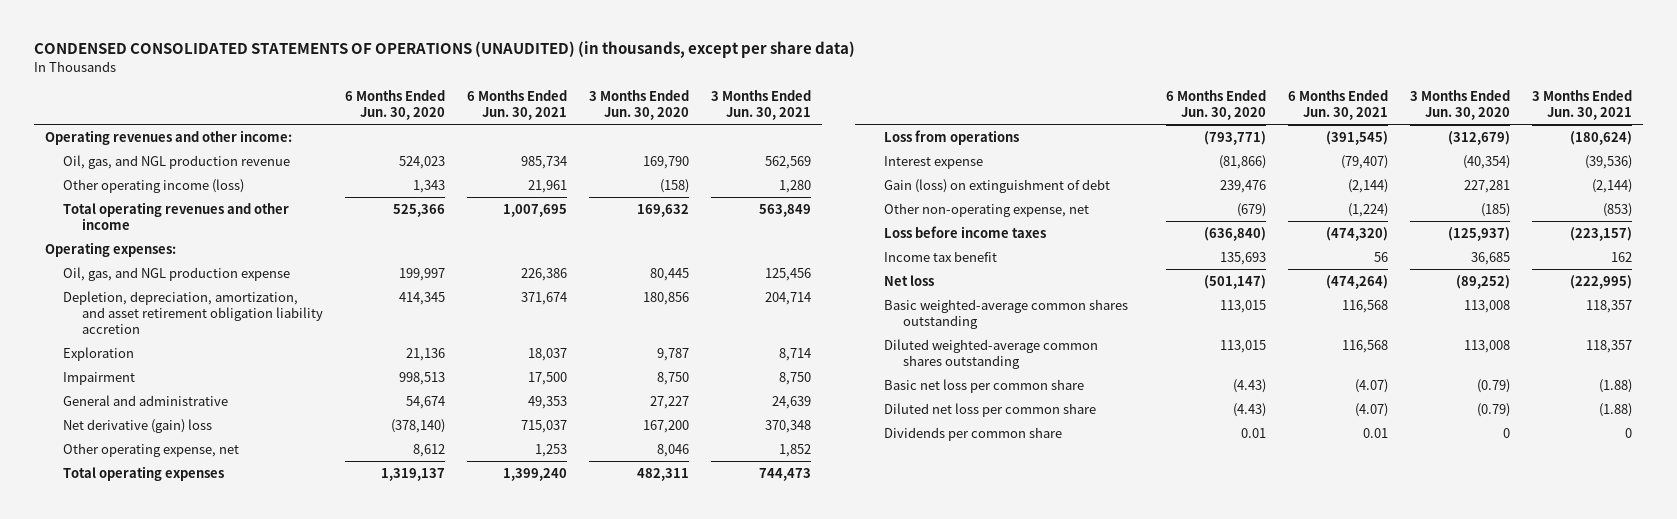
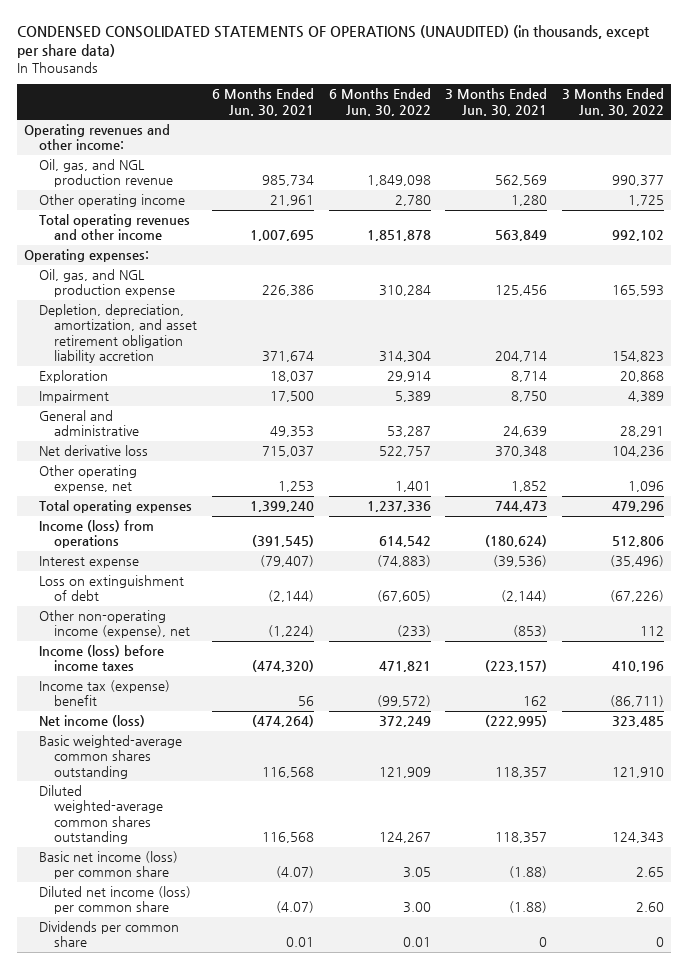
- | 6 Months Ended Jun. 30, 2020 | 6 Months Ended Jun. 30, 2021 | 3 Months Ended Jun. 30, 2020 | 3 Months Ended Jun. 30, 2021
+ | 6 Months Ended Jun. 30, 2021 | 6 Months Ended Jun. 30, 2022 | 3 Months Ended Jun. 30, 2021 | 3 Months Ended Jun. 30, 2022
- Other operating income (loss) | 1,343 | 21,961 | (158) | 1,280
+ Other operating income | 21,961 | 2,780 | 1,280 | 1,725
- Net derivative (gain) loss | (378,140) | 715,037 | 167,200 | 370,348
+ Net derivative loss | 715,037 | 522,757 | 370,348 | 104,236
- Loss from operations | (793,771) | (391,545) | (312,679) | (180,624)
+ Income (loss) from operations | (391,545) | 614,542 | (180,624) | 512,806
- Gain (loss) on extinguishment of debt | 239,476 | (2,144) | 227,281 | (2,144)
- Other non-operating expense, net | (679) | (1,224) | (185) | (853)
- Loss before income taxes | (636,840) | (474,320) | (125,937) | (223,157)
- Income tax benefit | 135,693 | 56 | 36,685 | 162
- Net loss | (501,147) | (474,264) | (89,252) | (222,995)
+ Loss on extinguishment of debt | (2,144) | (67,605) | (2,144) | (67,226)
+ Other non-operating income (expense), net | (1,224) | (233) | (853) | 112
+ Income (loss) before income taxes | (474,320) | 471,821 | (223,157) | 410,196
+ Income tax (expense) benefit | 56 | (99,572) | 162 | (86,711)
+ Net income (loss) | (474,264) | 372,249 | (222,995) | 323,485
- Basic net loss per common share | (4.43) | (4.07) | (0.79) | (1.88)
- Diluted net loss per common share | (4.43) | (4.07) | (0.79) | (1.88)
+ Basic net income (loss) per common share | (4.07) | 3.05 | (1.88) | 2.65
+ Diluted net income (loss) per common share | (4.07) | 3.00 | (1.88) | 2.60

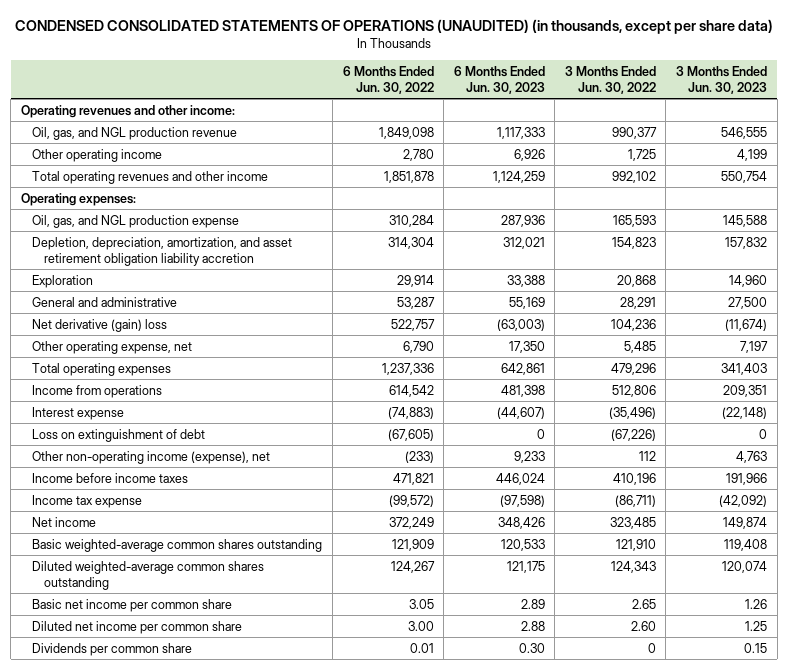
- | 6 Months Ended Jun. 30, 2021 | 6 Months Ended Jun. 30, 2022 | 3 Months Ended Jun. 30, 2021 | 3 Months Ended Jun. 30, 2022
+ | 6 Months Ended Jun. 30, 2022 | 6 Months Ended Jun. 30, 2023 | 3 Months Ended Jun. 30, 2022 | 3 Months Ended Jun. 30, 2023
- Impairment | 17,500 | 5,389 | 8,750 | 4,389
- Net derivative loss | 715,037 | 522,757 | 370,348 | 104,236
- Other operating expense, net | 1,253 | 1,401 | 1,852 | 1,096
+ Net derivative (gain) loss | 522,757 | (63,003) | 104,236 | (11,674)
+ Other operating expense, net | 6,790 | 17,350 | 5,485 | 7,197
- Income (loss) from operations | (391,545) | 614,542 | (180,624) | 512,806
+ Income from operations | 614,542 | 481,398 | 512,806 | 209,351
- Income (loss) before income taxes | (474,320) | 471,821 | (223,157) | 410,196
- Income tax (expense) benefit | 56 | (99,572) | 162 | (86,711)
- Net income (loss) | (474,264) | 372,249 | (222,995) | 323,485
+ Income before income taxes | 471,821 | 446,024 | 410,196 | 191,966
+ Income tax expense | (99,572) | (97,598) | (86,711) | (42,092)
+ Net income | 372,249 | 348,426 | 323,485 | 149,874
- Basic net income (loss) per common share | (4.07) | 3.05 | (1.88) | 2.65
- Diluted net income (loss) per common share | (4.07) | 3.00 | (1.88) | 2.60
+ Basic net income per common share | 3.05 | 2.89 | 2.65 | 1.26
+ Diluted net income per common share | 3.00 | 2.88 | 2.60 | 1.25

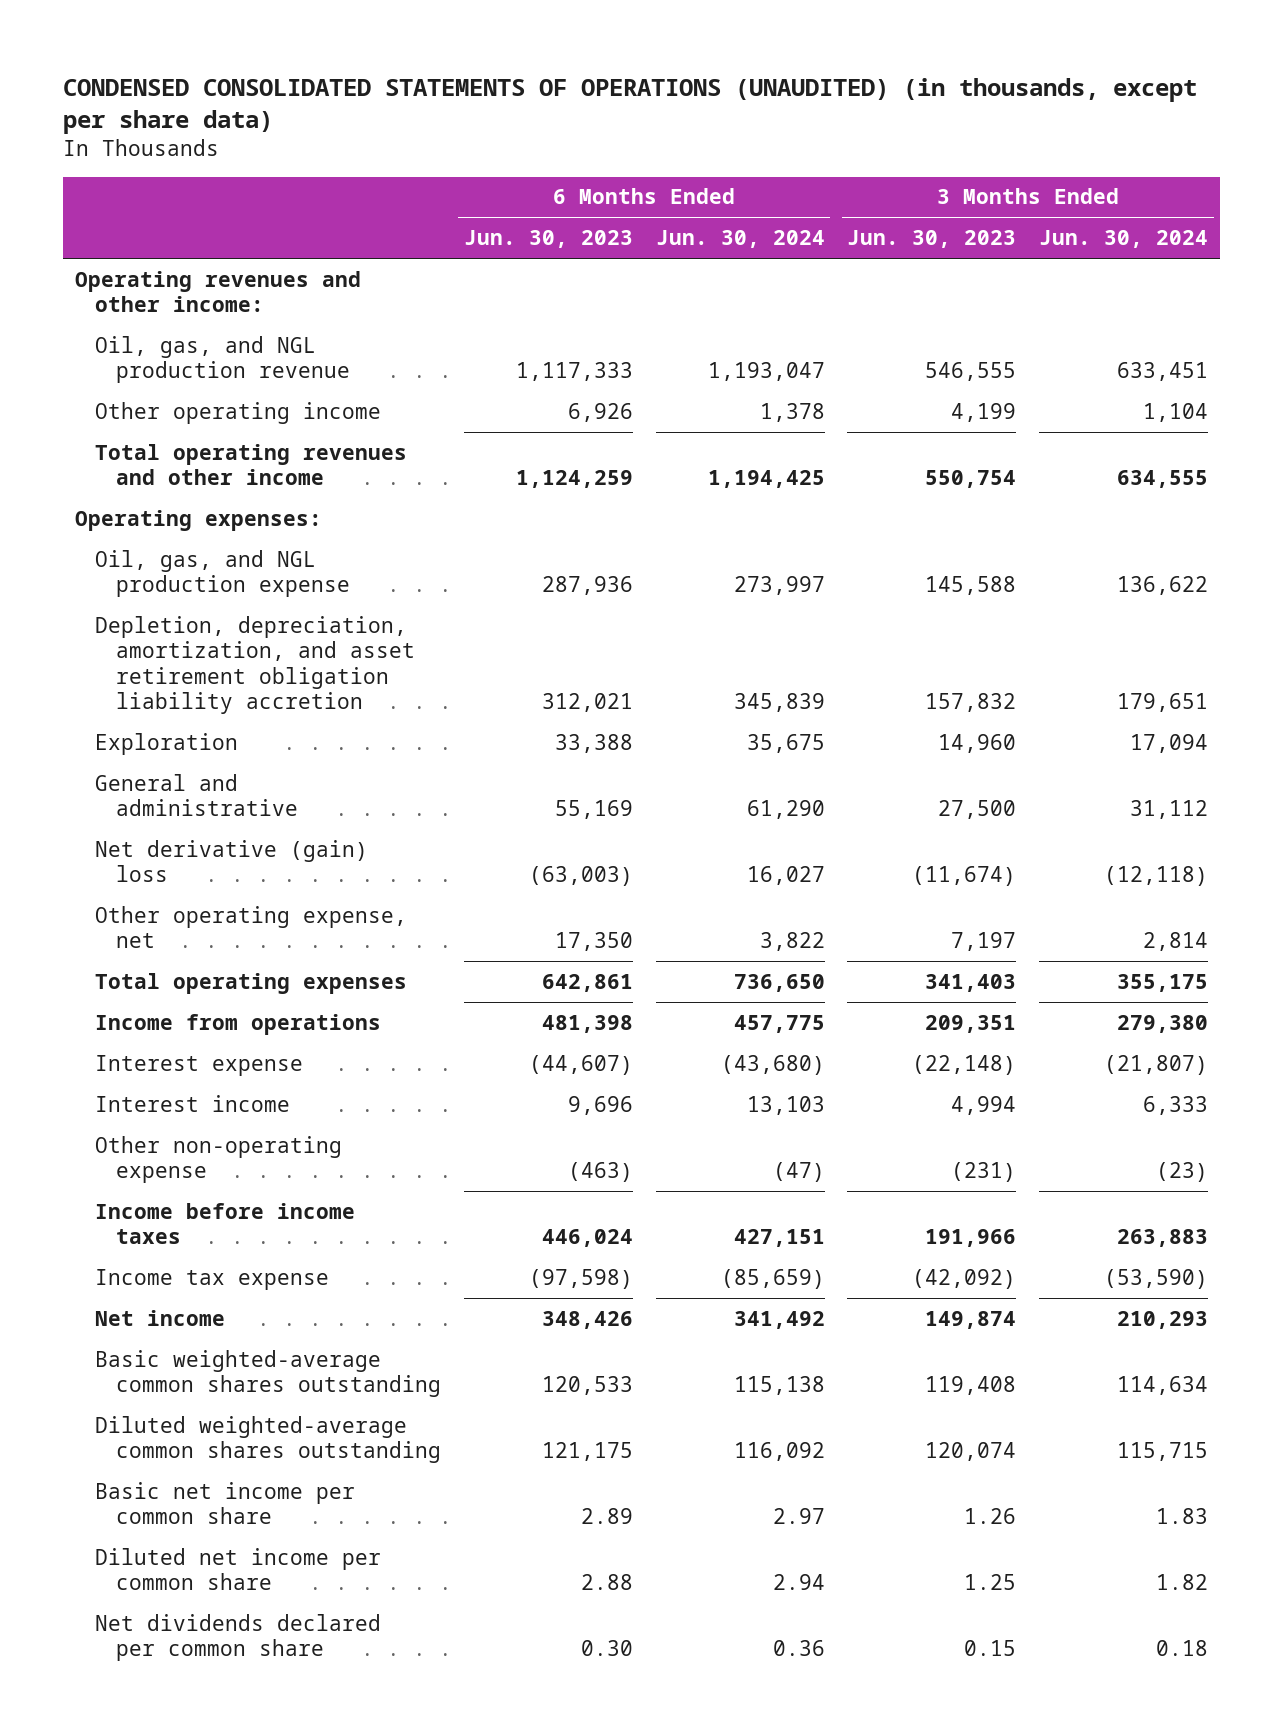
- | 6 Months Ended Jun. 30, 2022 | 6 Months Ended Jun. 30, 2023 | 3 Months Ended Jun. 30, 2022 | 3 Months Ended Jun. 30, 2023
+ | 6 Months Ended Jun. 30, 2023 | 6 Months Ended Jun. 30, 2024 | 3 Months Ended Jun. 30, 2023 | 3 Months Ended Jun. 30, 2024
- Loss on extinguishment of debt | (67,605) | 0 | (67,226) | 0
- Other non-operating income (expense), net | (233) | 9,233 | 112 | 4,763
+ Interest income | 9,696 | 13,103 | 4,994 | 6,333
+ Other non-operating expense | (463) | (47) | (231) | (23)
- Dividends per common share | 0.01 | 0.30 | 0 | 0.15
+ Net dividends declared per common share | 0.30 | 0.36 | 0.15 | 0.18

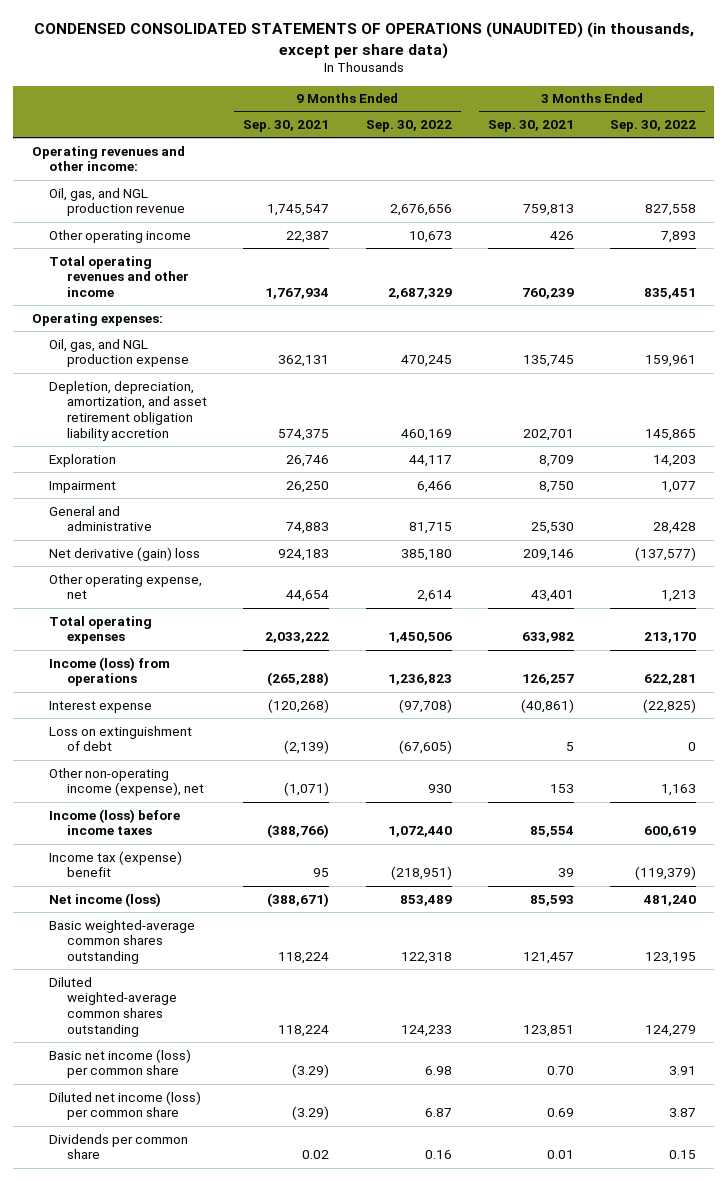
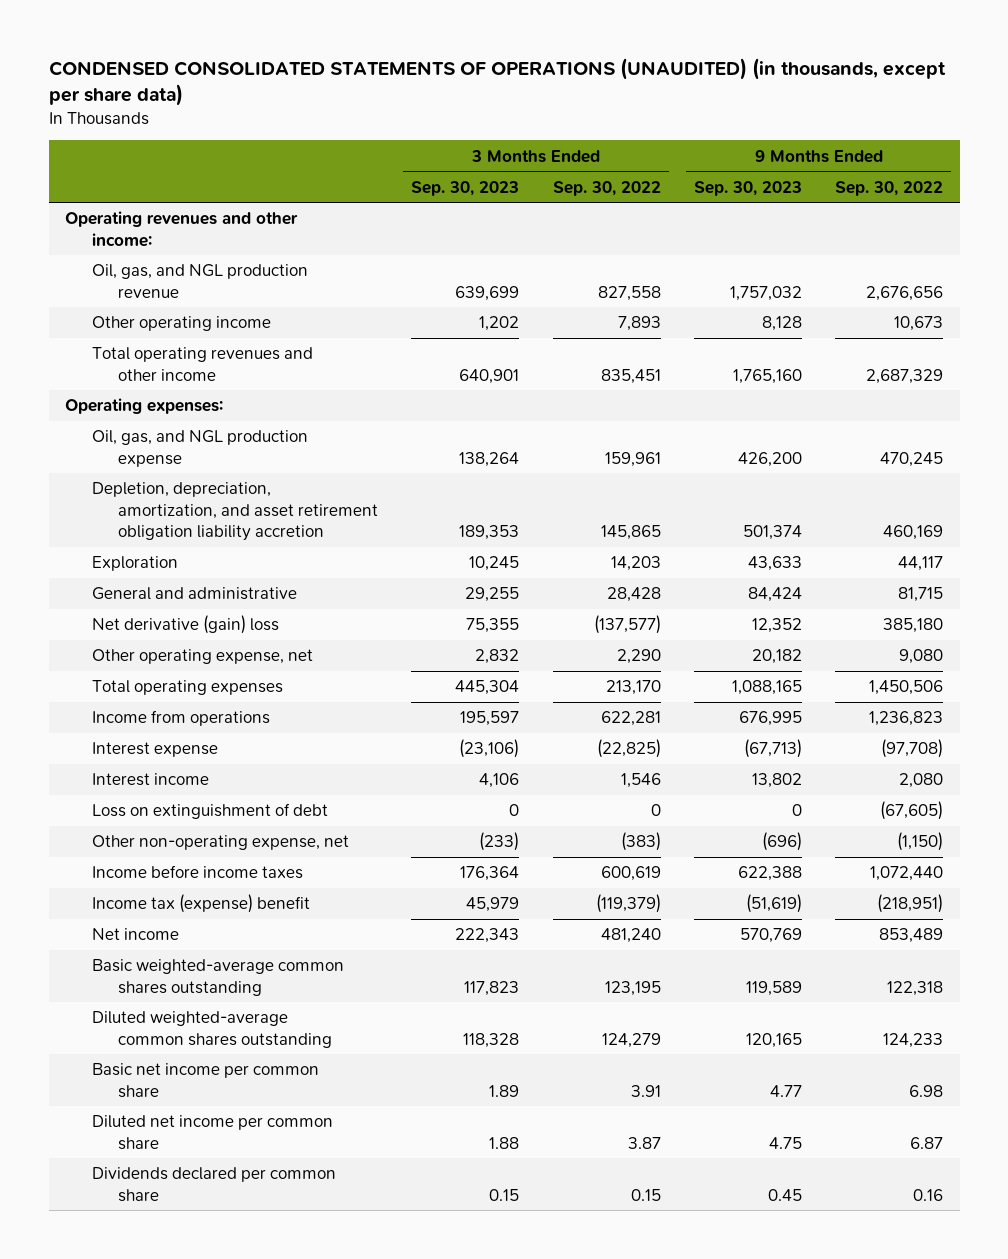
- | 9 Months Ended Sep. 30, 2021 | 9 Months Ended Sep. 30, 2022 | 3 Months Ended Sep. 30, 2021 | 3 Months Ended Sep. 30, 2022
+ | 3 Months Ended Sep. 30, 2023 | 3 Months Ended Sep. 30, 2022 | 9 Months Ended Sep. 30, 2023 | 9 Months Ended Sep. 30, 2022
- Impairment | 26,250 | 6,466 | 8,750 | 1,077
- Other operating expense, net | 44,654 | 2,614 | 43,401 | 1,213
+ Other operating expense, net | 2,832 | 2,290 | 20,182 | 9,080
- Income (loss) from operations | (265,288) | 1,236,823 | 126,257 | 622,281
+ Income from operations | 195,597 | 622,281 | 676,995 | 1,236,823
+ Interest income | 4,106 | 1,546 | 13,802 | 2,080
- Other non-operating income (expense), net | (1,071) | 930 | 153 | 1,163
- Income (loss) before income taxes | (388,766) | 1,072,440 | 85,554 | 600,619
+ Other non-operating expense, net | (233) | (383) | (696) | (1,150)
+ Income before income taxes | 176,364 | 600,619 | 622,388 | 1,072,440
- Net income (loss) | (388,671) | 853,489 | 85,593 | 481,240
+ Net income | 222,343 | 481,240 | 570,769 | 853,489
- Basic net income (loss) per common share | (3.29) | 6.98 | 0.70 | 3.91
- Diluted net income (loss) per common share | (3.29) | 6.87 | 0.69 | 3.87
- Dividends per common share | 0.02 | 0.16 | 0.01 | 0.15
+ Basic net income per common share | 1.89 | 3.91 | 4.77 | 6.98
+ Diluted net income per common share | 1.88 | 3.87 | 4.75 | 6.87
+ Dividends declared per common share | 0.15 | 0.15 | 0.45 | 0.16

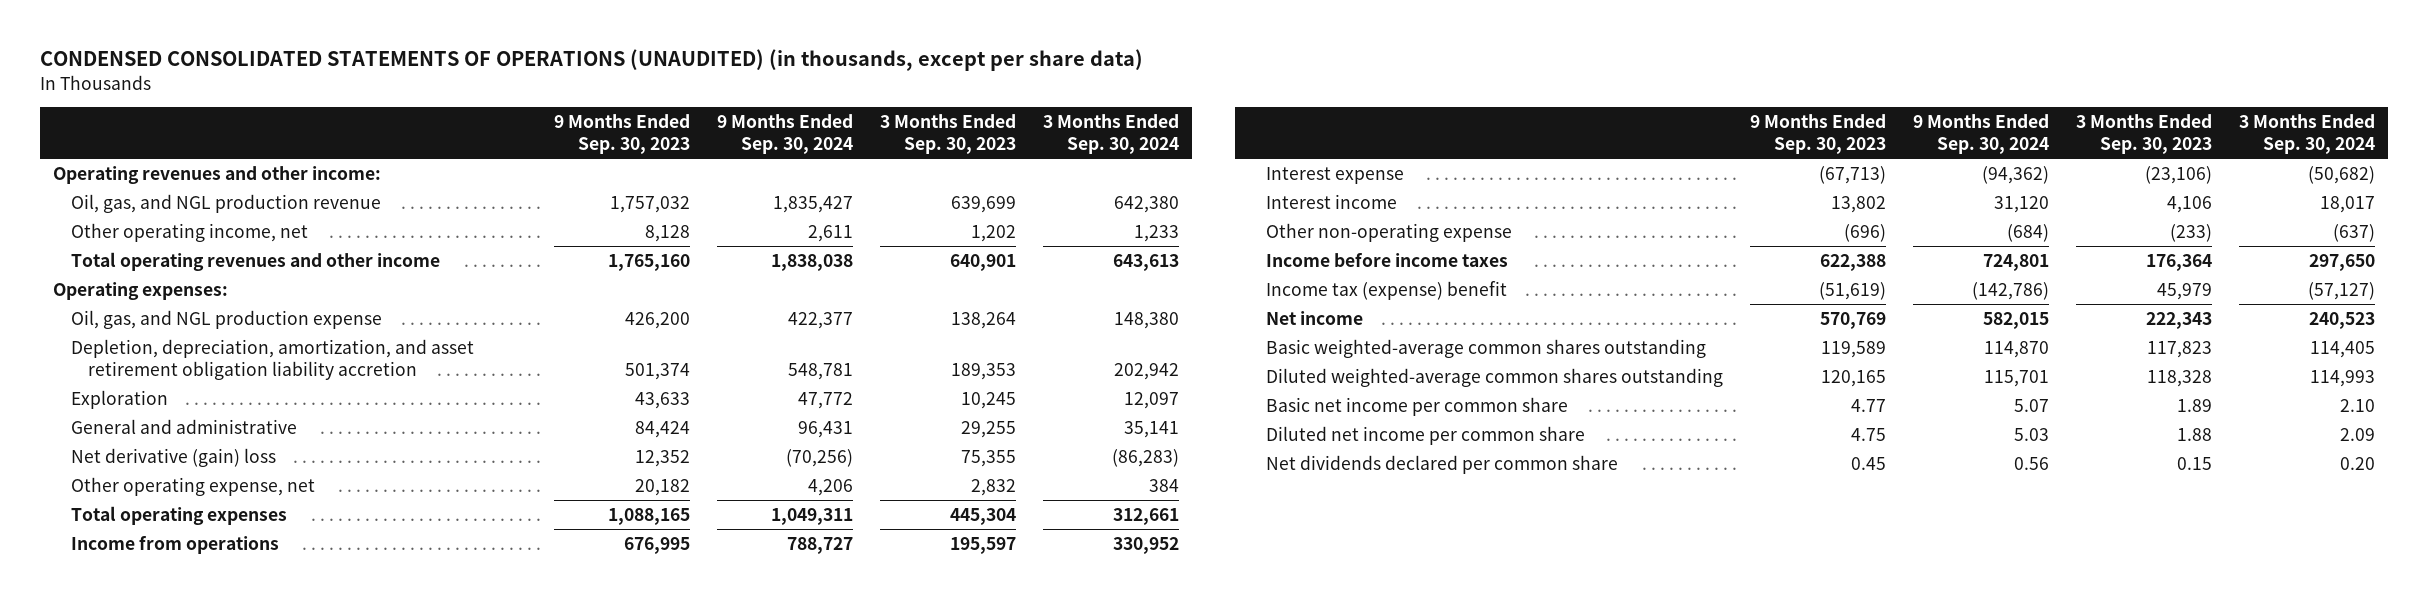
- | 3 Months Ended Sep. 30, 2023 | 3 Months Ended Sep. 30, 2022 | 9 Months Ended Sep. 30, 2023 | 9 Months Ended Sep. 30, 2022
+ | 9 Months Ended Sep. 30, 2023 | 9 Months Ended Sep. 30, 2024 | 3 Months Ended Sep. 30, 2023 | 3 Months Ended Sep. 30, 2024
- Other operating income | 1,202 | 7,893 | 8,128 | 10,673
+ Other operating income, net | 8,128 | 2,611 | 1,202 | 1,233
- Loss on extinguishment of debt | 0 | 0 | 0 | (67,605)
- Other non-operating expense, net | (233) | (383) | (696) | (1,150)
+ Other non-operating expense | (696) | (684) | (233) | (637)
- Dividends declared per common share | 0.15 | 0.15 | 0.45 | 0.16
+ Net dividends declared per common share | 0.45 | 0.56 | 0.15 | 0.20

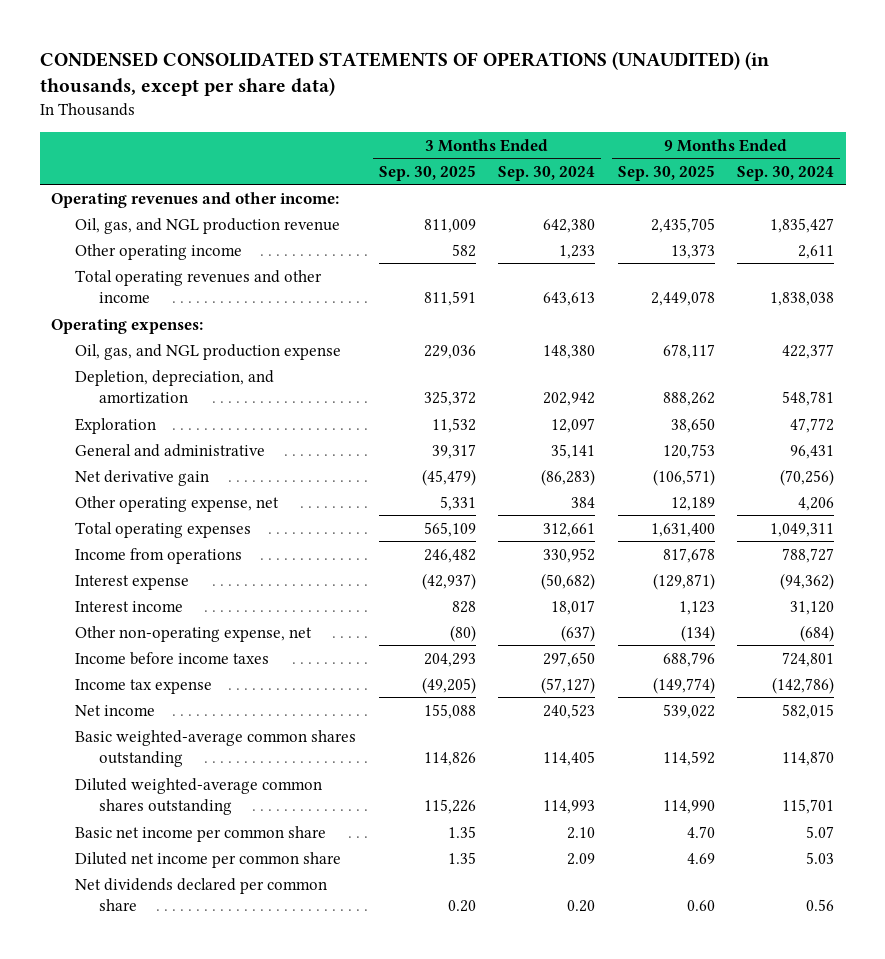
- | 9 Months Ended Sep. 30, 2023 | 9 Months Ended Sep. 30, 2024 | 3 Months Ended Sep. 30, 2023 | 3 Months Ended Sep. 30, 2024
+ | 3 Months Ended Sep. 30, 2025 | 3 Months Ended Sep. 30, 2024 | 9 Months Ended Sep. 30, 2025 | 9 Months Ended Sep. 30, 2024
- Other operating income, net | 8,128 | 2,611 | 1,202 | 1,233
+ Other operating income | 582 | 1,233 | 13,373 | 2,611
- Depletion, depreciation, amortization, and asset retirement obligation liability accretion | 501,374 | 548,781 | 189,353 | 202,942
+ Depletion, depreciation, and amortization | 325,372 | 202,942 | 888,262 | 548,781
- Net derivative (gain) loss | 12,352 | (70,256) | 75,355 | (86,283)
+ Net derivative gain | (45,479) | (86,283) | (106,571) | (70,256)
- Other non-operating expense | (696) | (684) | (233) | (637)
+ Other non-operating expense, net | (80) | (637) | (134) | (684)
- Income tax (expense) benefit | (51,619) | (142,786) | 45,979 | (57,127)
+ Income tax expense | (49,205) | (57,127) | (149,774) | (142,786)

